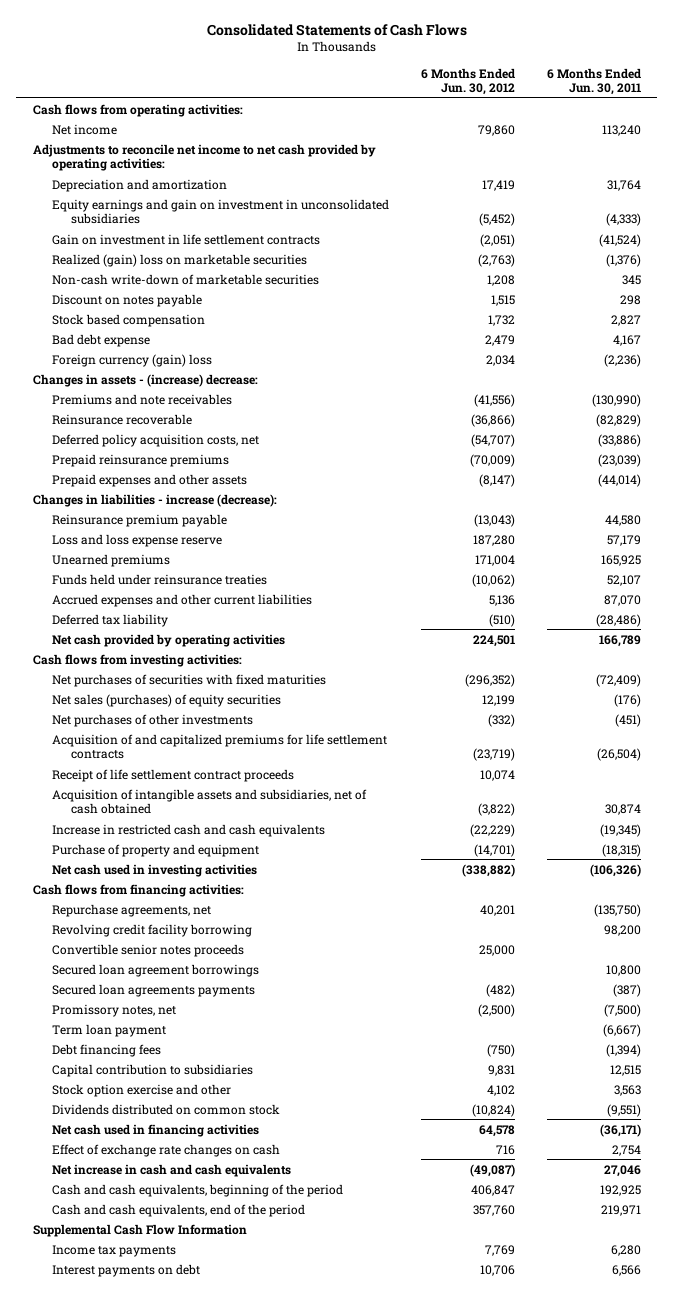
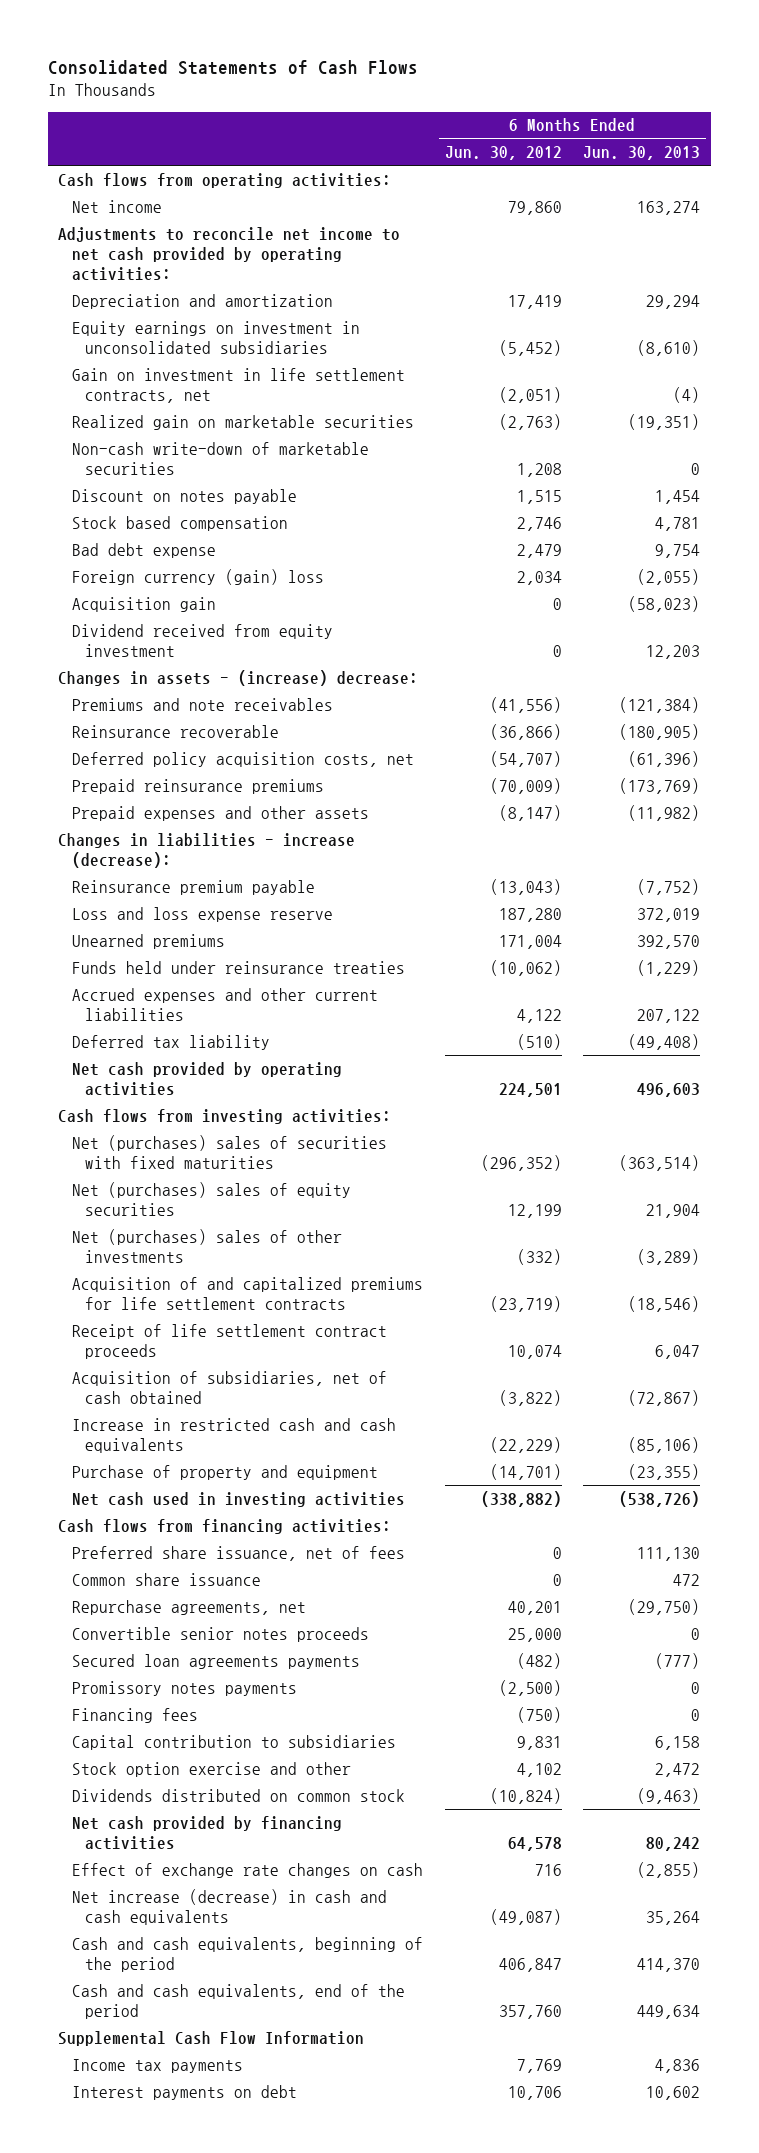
- | 6 Months Ended Jun. 30, 2012 | 6 Months Ended Jun. 30, 2011
+ | 6 Months Ended Jun. 30, 2012 | 6 Months Ended Jun. 30, 2013
- Equity earnings and gain on investment in unconsolidated subsidiaries | (5,452) | (4,333)
- Gain on investment in life settlement contracts | (2,051) | (41,524)
- Realized (gain) loss on marketable securities | (2,763) | (1,376)
+ Equity earnings on investment in unconsolidated subsidiaries | (5,452) | (8,610)
+ Gain on investment in life settlement contracts, net | (2,051) | (4)
+ Realized gain on marketable securities | (2,763) | (19,351)
- Stock based compensation | 1,732 | 2,827
+ Stock based compensation | 2,746 | 4,781
+ Acquisition gain | 0 | (58,023)
+ Dividend received from equity investment | 0 | 12,203
- Accrued expenses and other current liabilities | 5,136 | 87,070
+ Accrued expenses and other current liabilities | 4,122 | 207,122
- Net purchases of securities with fixed maturities | (296,352) | (72,409)
- Net sales (purchases) of equity securities | 12,199 | (176)
- Net purchases of other investments | (332) | (451)
+ Net (purchases) sales of securities with fixed maturities | (296,352) | (363,514)
+ Net (purchases) sales of equity securities | 12,199 | 21,904
+ Net (purchases) sales of other investments | (332) | (3,289)
- Acquisition of intangible assets and subsidiaries, net of cash obtained | (3,822) | 30,874
+ Acquisition of subsidiaries, net of cash obtained | (3,822) | (72,867)
+ Preferred share issuance, net of fees | 0 | 111,130
+ Common share issuance | 0 | 472
- Revolving credit facility borrowing | | 98,200
- Secured loan agreement borrowings | | 10,800
- Promissory notes, net | (2,500) | (7,500)
- Term loan payment | | (6,667)
- Debt financing fees | (750) | (1,394)
+ Promissory notes payments | (2,500) | 0
+ Financing fees | (750) | 0
- Net cash used in financing activities | 64,578 | (36,171)
+ Net cash provided by financing activities | 64,578 | 80,242
- Net increase in cash and cash equivalents | (49,087) | 27,046
+ Net increase (decrease) in cash and cash equivalents | (49,087) | 35,264

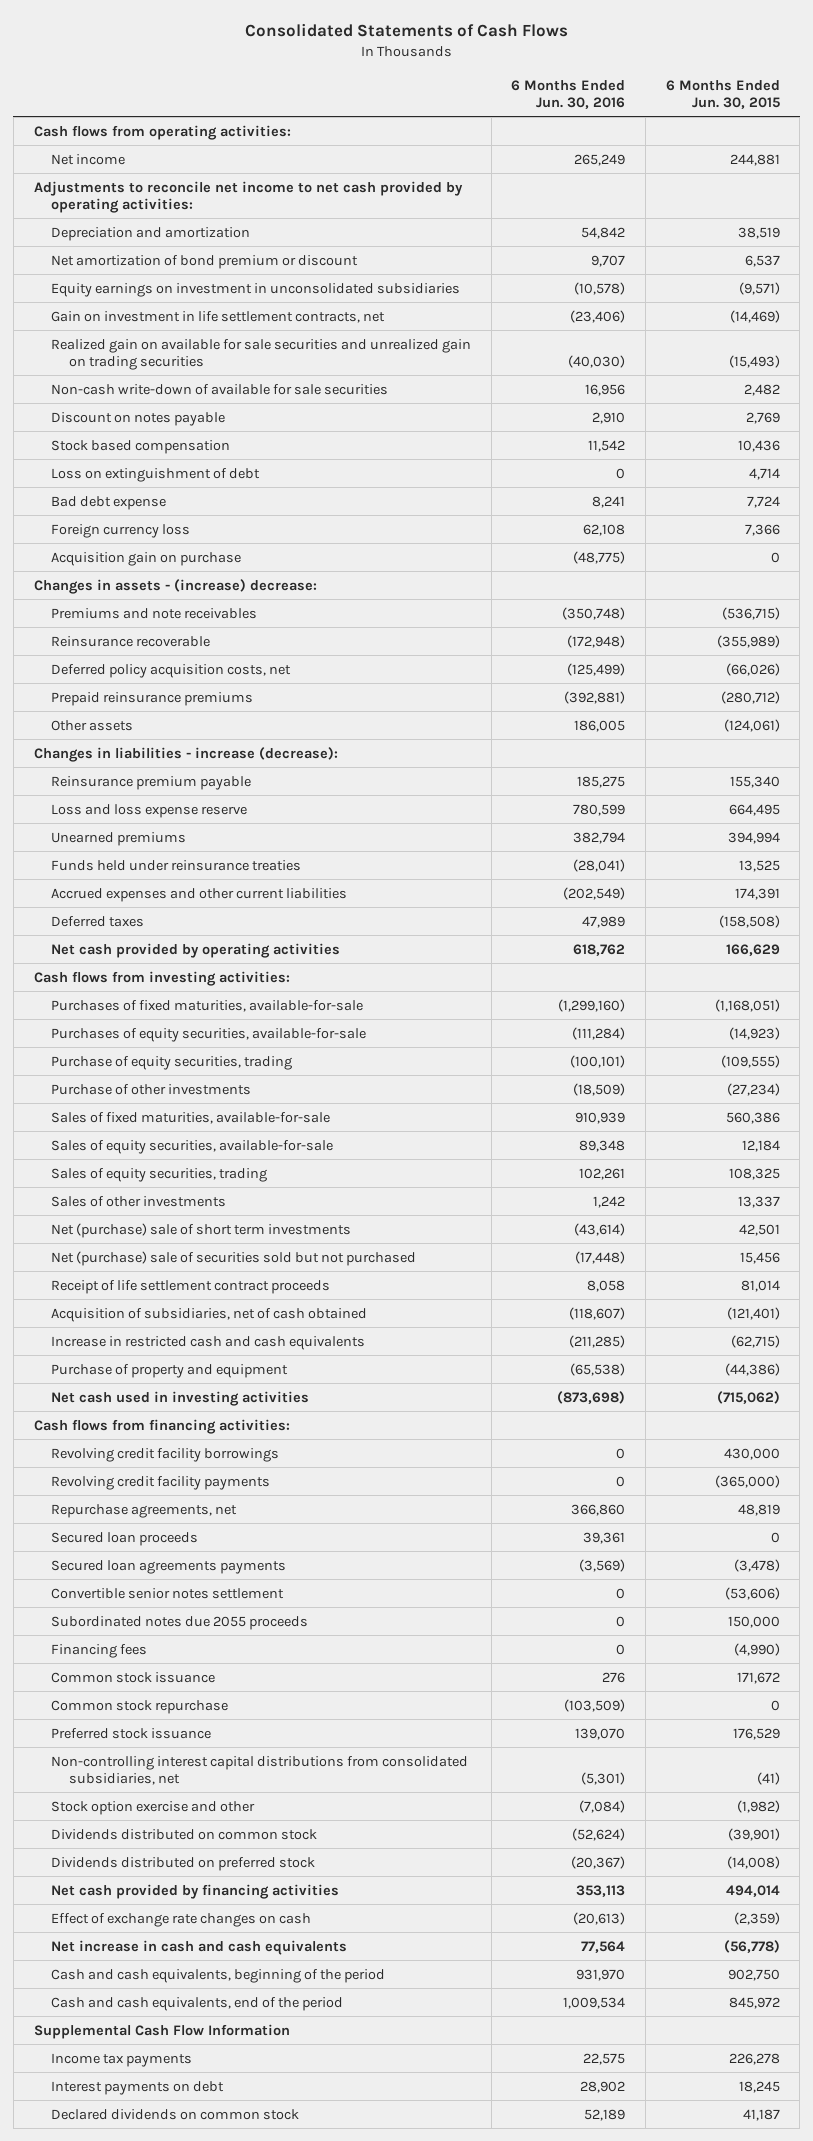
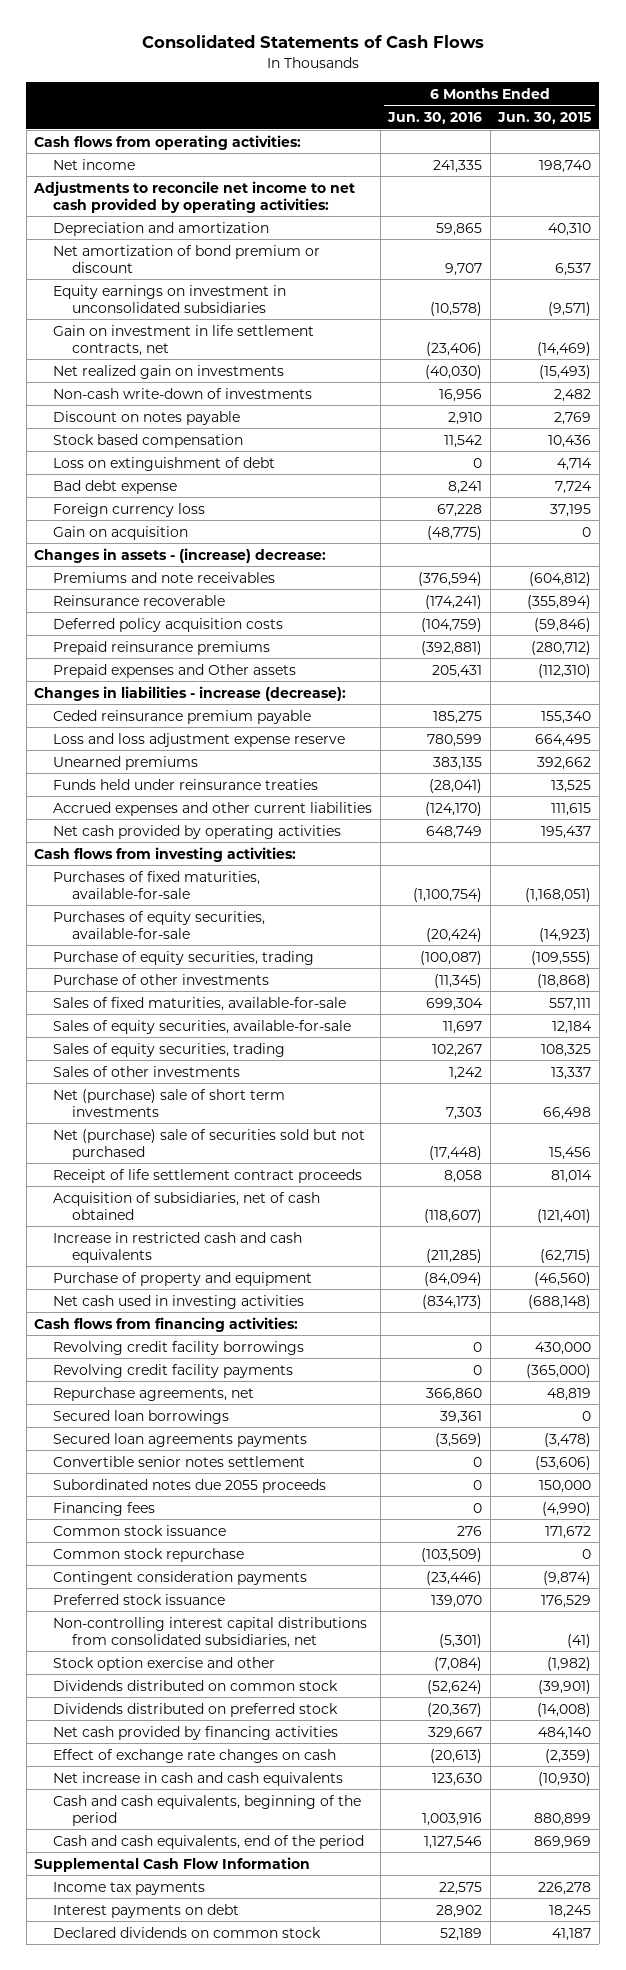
- Net income | 265,249 | 244,881
+ Net income | 241,335 | 198,740
- Depreciation and amortization | 54,842 | 38,519
+ Depreciation and amortization | 59,865 | 40,310
- Realized gain on available for sale securities and unrealized gain on trading securities | (40,030) | (15,493)
- Non-cash write-down of available for sale securities | 16,956 | 2,482
+ Net realized gain on investments | (40,030) | (15,493)
+ Non-cash write-down of investments | 16,956 | 2,482
- Foreign currency loss | 62,108 | 7,366
- Acquisition gain on purchase | (48,775) | 0
+ Foreign currency loss | 67,228 | 37,195
+ Gain on acquisition | (48,775) | 0
- Premiums and note receivables | (350,748) | (536,715)
- Reinsurance recoverable | (172,948) | (355,989)
- Deferred policy acquisition costs, net | (125,499) | (66,026)
+ Premiums and note receivables | (376,594) | (604,812)
+ Reinsurance recoverable | (174,241) | (355,894)
+ Deferred policy acquisition costs | (104,759) | (59,846)
- Other assets | 186,005 | (124,061)
+ Prepaid expenses and Other assets | 205,431 | (112,310)
- Reinsurance premium payable | 185,275 | 155,340
- Loss and loss expense reserve | 780,599 | 664,495
- Unearned premiums | 382,794 | 394,994
+ Ceded reinsurance premium payable | 185,275 | 155,340
+ Loss and loss adjustment expense reserve | 780,599 | 664,495
+ Unearned premiums | 383,135 | 392,662
- Accrued expenses and other current liabilities | (202,549) | 174,391
- Deferred taxes | 47,989 | (158,508)
- Net cash provided by operating activities | 618,762 | 166,629
+ Accrued expenses and other current liabilities | (124,170) | 111,615
+ Net cash provided by operating activities | 648,749 | 195,437
- Purchases of fixed maturities, available-for-sale | (1,299,160) | (1,168,051)
- Purchases of equity securities, available-for-sale | (111,284) | (14,923)
- Purchase of equity securities, trading | (100,101) | (109,555)
- Purchase of other investments | (18,509) | (27,234)
- Sales of fixed maturities, available-for-sale | 910,939 | 560,386
- Sales of equity securities, available-for-sale | 89,348 | 12,184
- Sales of equity securities, trading | 102,261 | 108,325
+ Purchases of fixed maturities, available-for-sale | (1,100,754) | (1,168,051)
+ Purchases of equity securities, available-for-sale | (20,424) | (14,923)
+ Purchase of equity securities, trading | (100,087) | (109,555)
+ Purchase of other investments | (11,345) | (18,868)
+ Sales of fixed maturities, available-for-sale | 699,304 | 557,111
+ Sales of equity securities, available-for-sale | 11,697 | 12,184
+ Sales of equity securities, trading | 102,267 | 108,325
- Net (purchase) sale of short term investments | (43,614) | 42,501
+ Net (purchase) sale of short term investments | 7,303 | 66,498
- Purchase of property and equipment | (65,538) | (44,386)
- Net cash used in investing activities | (873,698) | (715,062)
+ Purchase of property and equipment | (84,094) | (46,560)
+ Net cash used in investing activities | (834,173) | (688,148)
- Secured loan proceeds | 39,361 | 0
+ Secured loan borrowings | 39,361 | 0
+ Contingent consideration payments | (23,446) | (9,874)
- Net cash provided by financing activities | 353,113 | 494,014
+ Net cash provided by financing activities | 329,667 | 484,140
- Net increase in cash and cash equivalents | 77,564 | (56,778)
- Cash and cash equivalents, beginning of the period | 931,970 | 902,750
- Cash and cash equivalents, end of the period | 1,009,534 | 845,972
+ Net increase in cash and cash equivalents | 123,630 | (10,930)
+ Cash and cash equivalents, beginning of the period | 1,003,916 | 880,899
+ Cash and cash equivalents, end of the period | 1,127,546 | 869,969

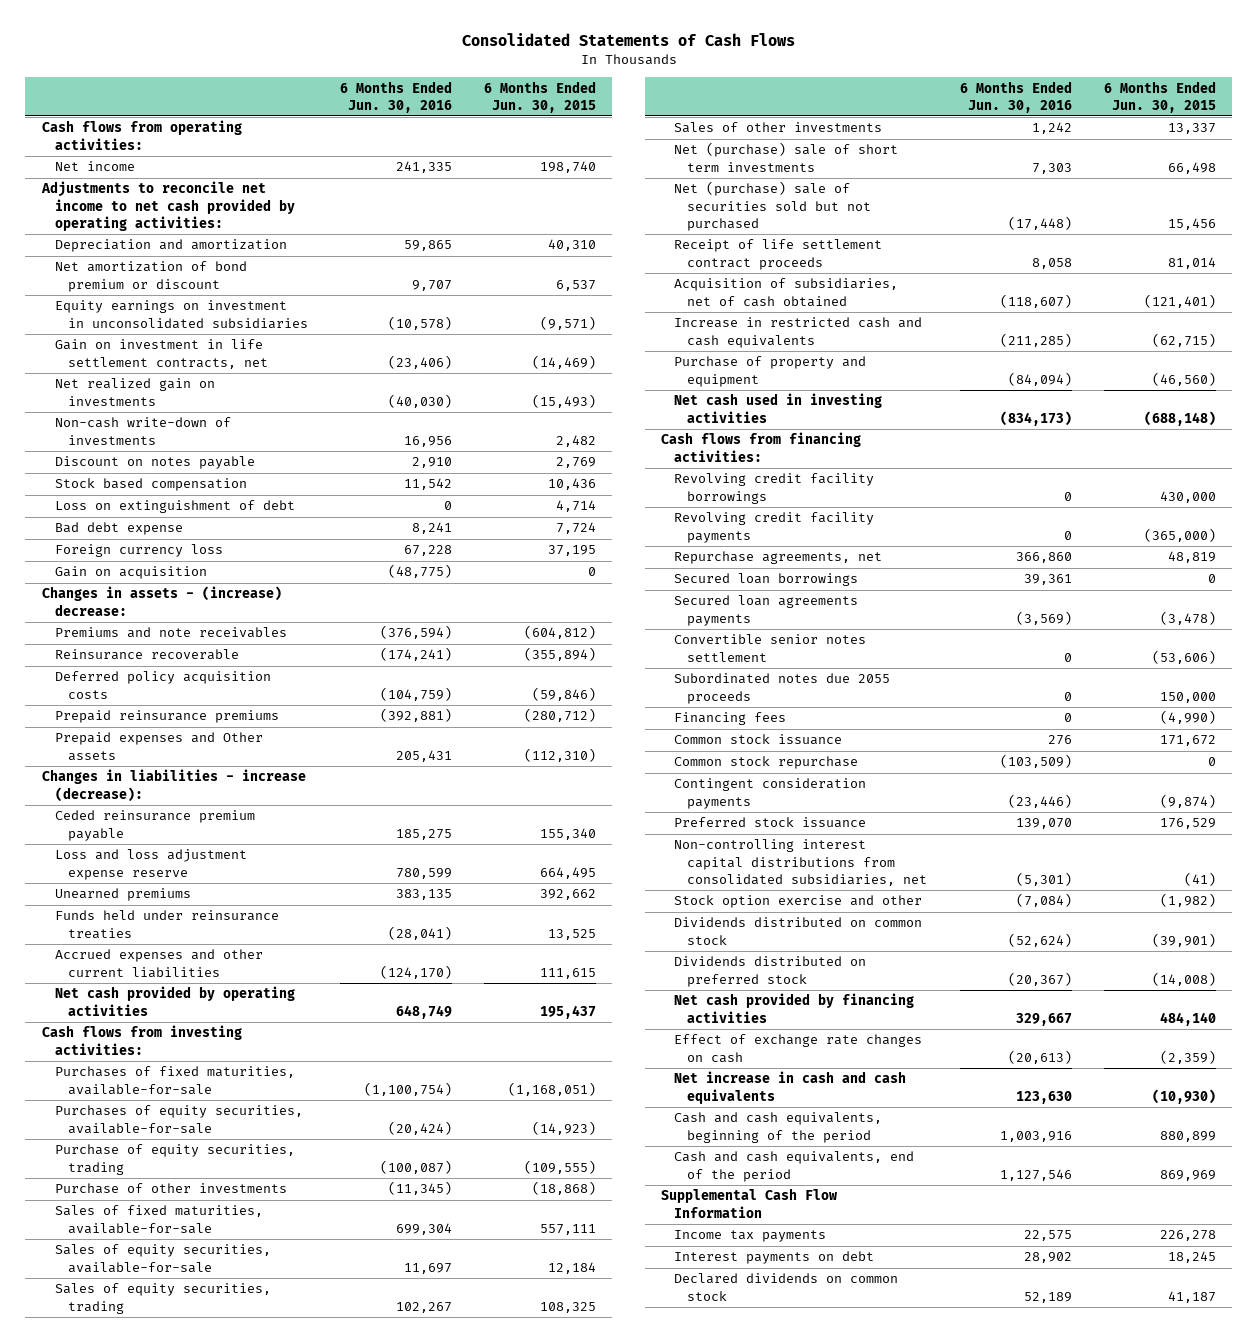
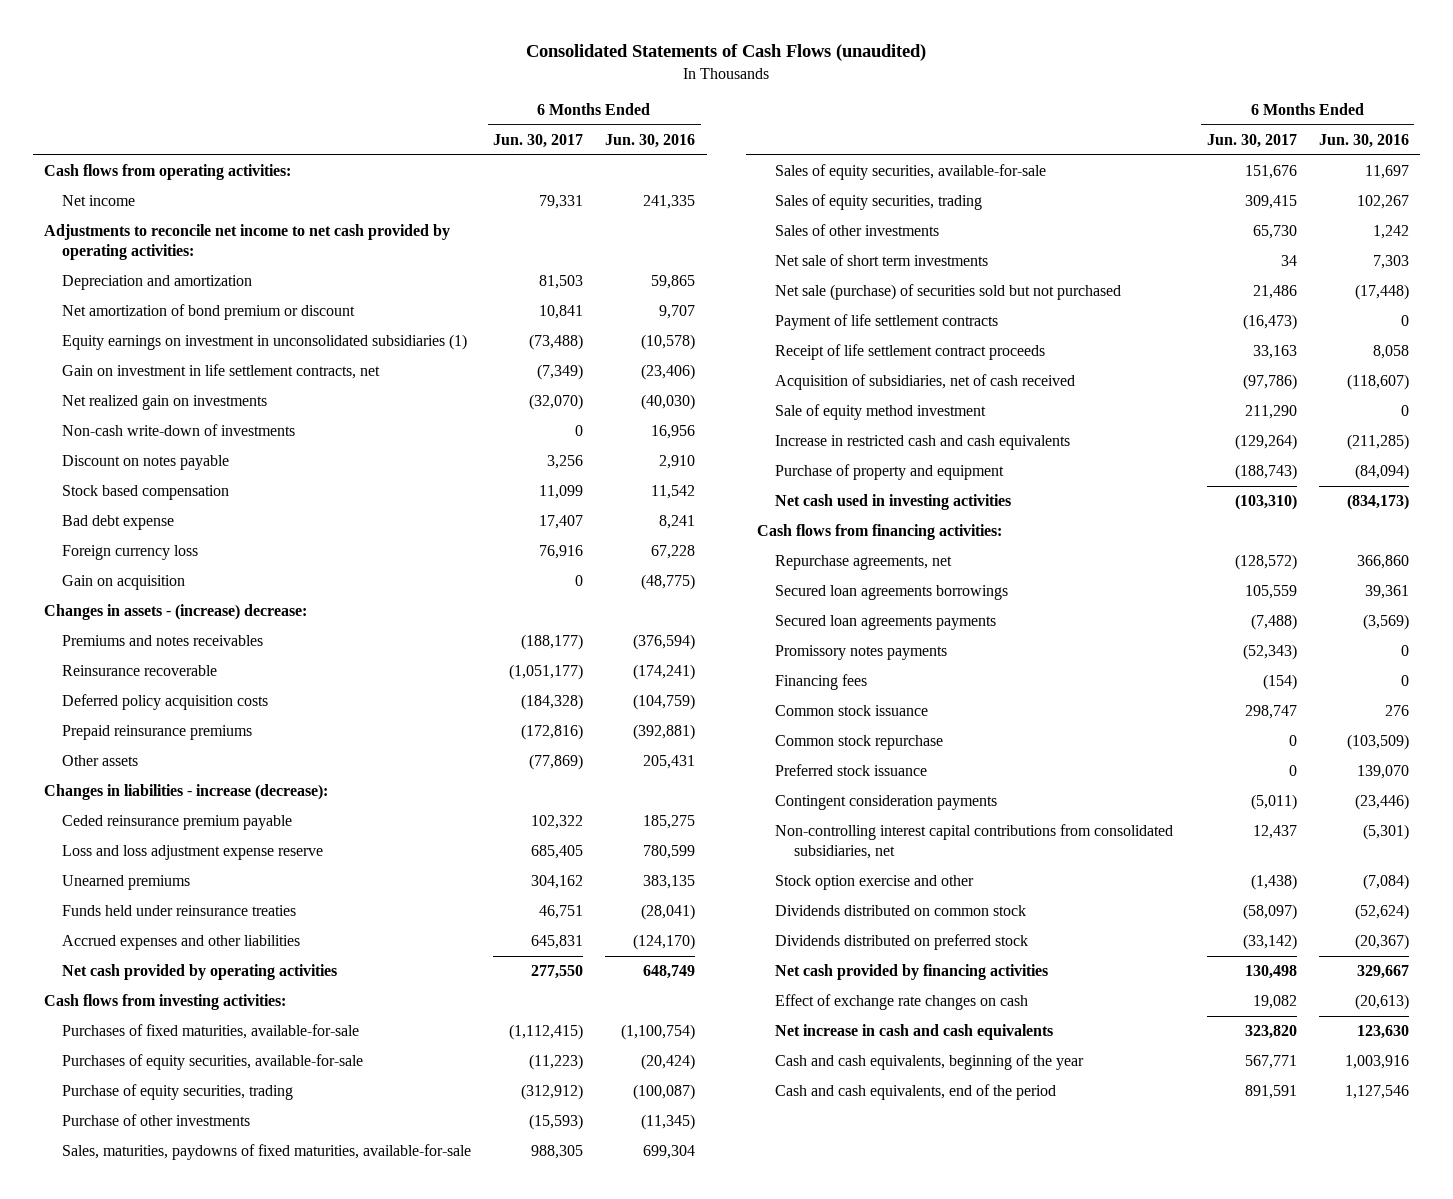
- Consolidated Statements of Cash Flows
+ Consolidated Statements of Cash Flows (unaudited)
- | 6 Months Ended Jun. 30, 2016 | 6 Months Ended Jun. 30, 2015
+ | 6 Months Ended Jun. 30, 2017 | 6 Months Ended Jun. 30, 2016
- Equity earnings on investment in unconsolidated subsidiaries | (10,578) | (9,571)
+ Equity earnings on investment in unconsolidated subsidiaries (1) | (73,488) | (10,578)
- Loss on extinguishment of debt | 0 | 4,714
- Premiums and note receivables | (376,594) | (604,812)
+ Premiums and notes receivables | (188,177) | (376,594)
- Prepaid expenses and Other assets | 205,431 | (112,310)
+ Other assets | (77,869) | 205,431
- Accrued expenses and other current liabilities | (124,170) | 111,615
+ Accrued expenses and other liabilities | 645,831 | (124,170)
- Sales of fixed maturities, available-for-sale | 699,304 | 557,111
+ Sales, maturities, paydowns of fixed maturities, available-for-sale | 988,305 | 699,304
- Net (purchase) sale of short term investments | 7,303 | 66,498
- Net (purchase) sale of securities sold but not purchased | (17,448) | 15,456
+ Net sale of short term investments | 34 | 7,303
+ Net sale (purchase) of securities sold but not purchased | 21,486 | (17,448)
+ Payment of life settlement contracts | (16,473) | 0
- Acquisition of subsidiaries, net of cash obtained | (118,607) | (121,401)
+ Acquisition of subsidiaries, net of cash received | (97,786) | (118,607)
+ Sale of equity method investment | 211,290 | 0
- Revolving credit facility borrowings | 0 | 430,000
- Revolving credit facility payments | 0 | (365,000)
- Secured loan borrowings | 39,361 | 0
+ Secured loan agreements borrowings | 105,559 | 39,361
- Convertible senior notes settlement | 0 | (53,606)
- Subordinated notes due 2055 proceeds | 0 | 150,000
+ Promissory notes payments | (52,343) | 0
- Non-controlling interest capital distributions from consolidated subsidiaries, net | (5,301) | (41)
moved down: Contingent consideration payments | (5,011) | (23,446)
+ Non-controlling interest capital contributions from consolidated subsidiaries, net | 12,437 | (5,301)
- Cash and cash equivalents, beginning of the period | 1,003,916 | 880,899
+ Cash and cash equivalents, beginning of the year | 567,771 | 1,003,916
- Supplemental Cash Flow Information
- Income tax payments | 22,575 | 226,278
- Interest payments on debt | 28,902 | 18,245
- Declared dividends on common stock | 52,189 | 41,187

